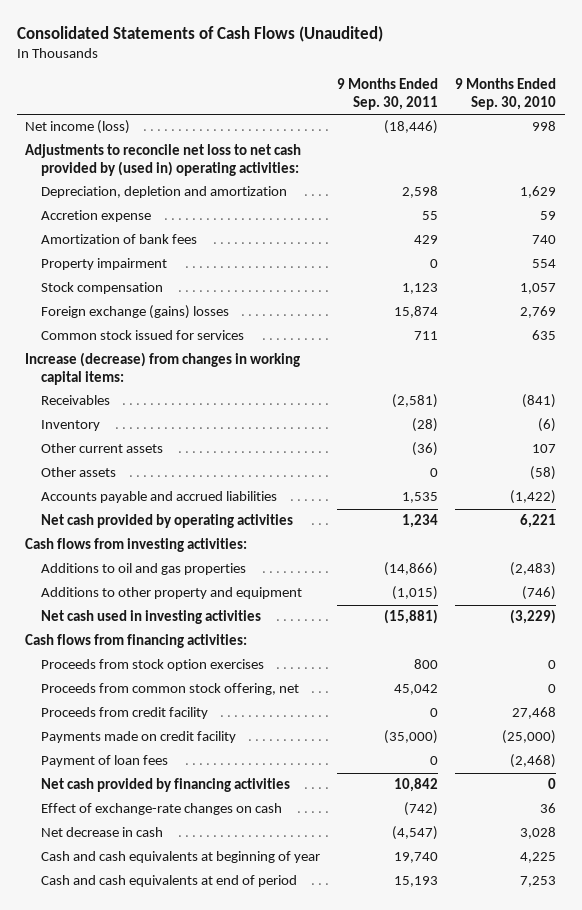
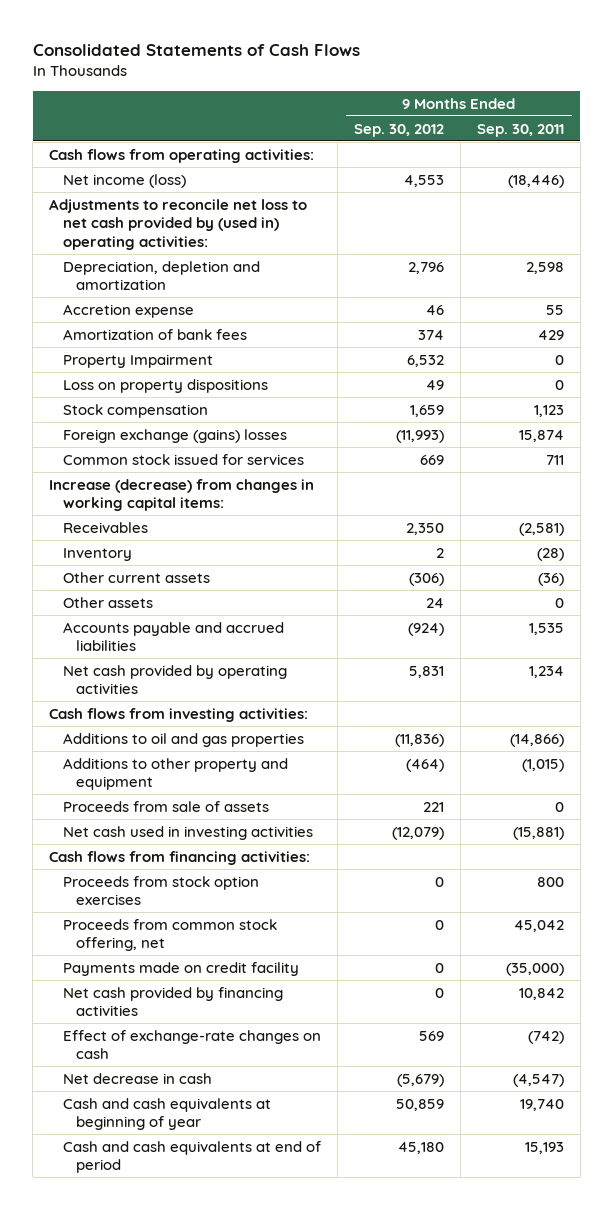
- Consolidated Statements of Cash Flows (Unaudited)
+ Consolidated Statements of Cash Flows
- | 9 Months Ended Sep. 30, 2011 | 9 Months Ended Sep. 30, 2010
+ | 9 Months Ended Sep. 30, 2012 | 9 Months Ended Sep. 30, 2011
+ Cash flows from operating activities:
- Property impairment | 0 | 554
+ Property Impairment | 6,532 | 0
+ Loss on property dispositions | 49 | 0
+ Proceeds from sale of assets | 221 | 0
- Proceeds from credit facility | 0 | 27,468
- Payment of loan fees | 0 | (2,468)

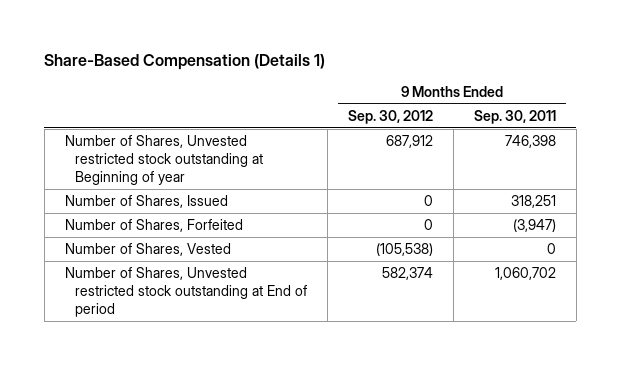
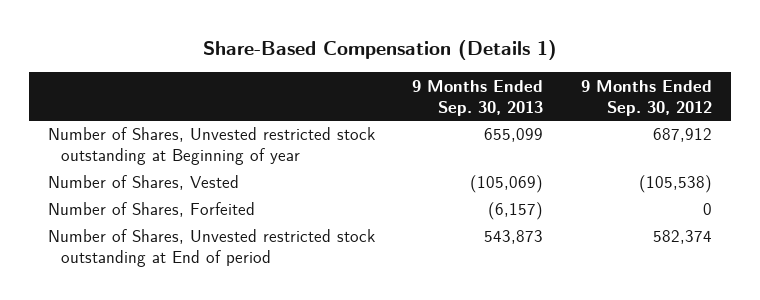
- | 9 Months Ended Sep. 30, 2012 | 9 Months Ended Sep. 30, 2011
+ | 9 Months Ended Sep. 30, 2013 | 9 Months Ended Sep. 30, 2012
- Number of Shares, Issued | 0 | 318,251
moved down: Number of Shares, Forfeited | (6,157) | 0

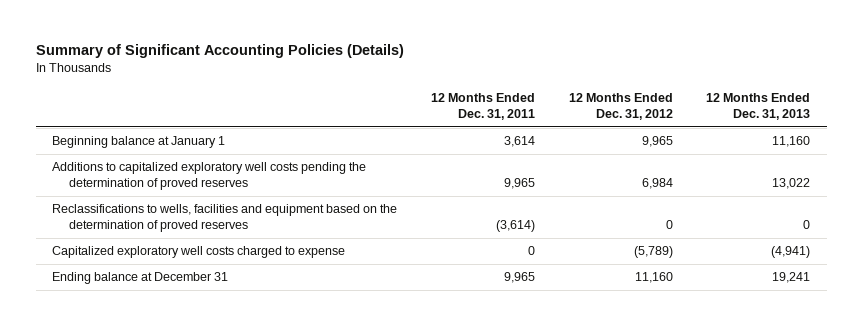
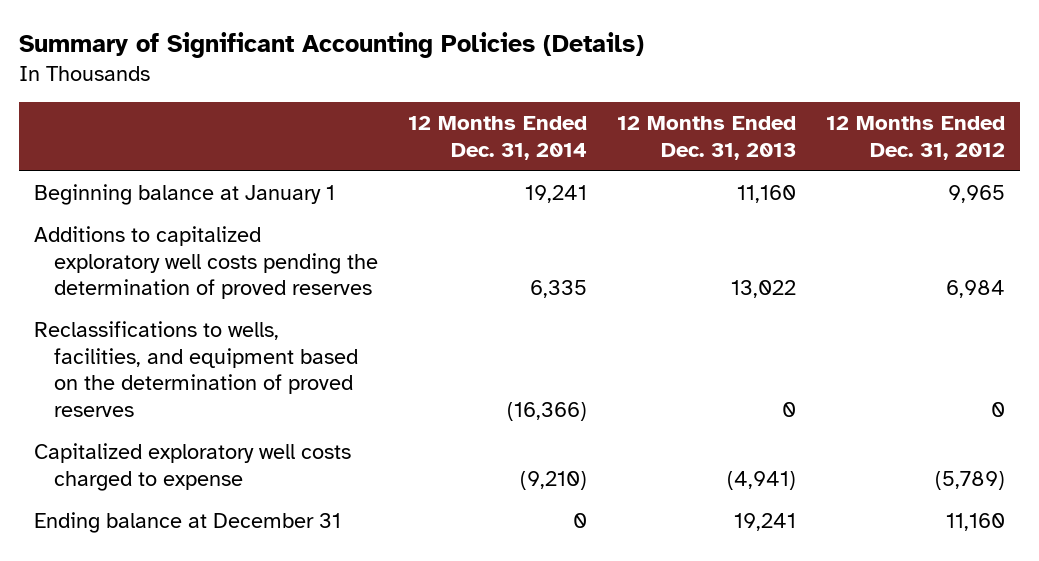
- | 12 Months Ended Dec. 31, 2011 | 12 Months Ended Dec. 31, 2012 | 12 Months Ended Dec. 31, 2013
+ | 12 Months Ended Dec. 31, 2014 | 12 Months Ended Dec. 31, 2013 | 12 Months Ended Dec. 31, 2012
- Reclassifications to wells, facilities and equipment based on the determination of proved reserves | (3,614) | 0 | 0
+ Reclassifications to wells, facilities, and equipment based on the determination of proved reserves | (16,366) | 0 | 0

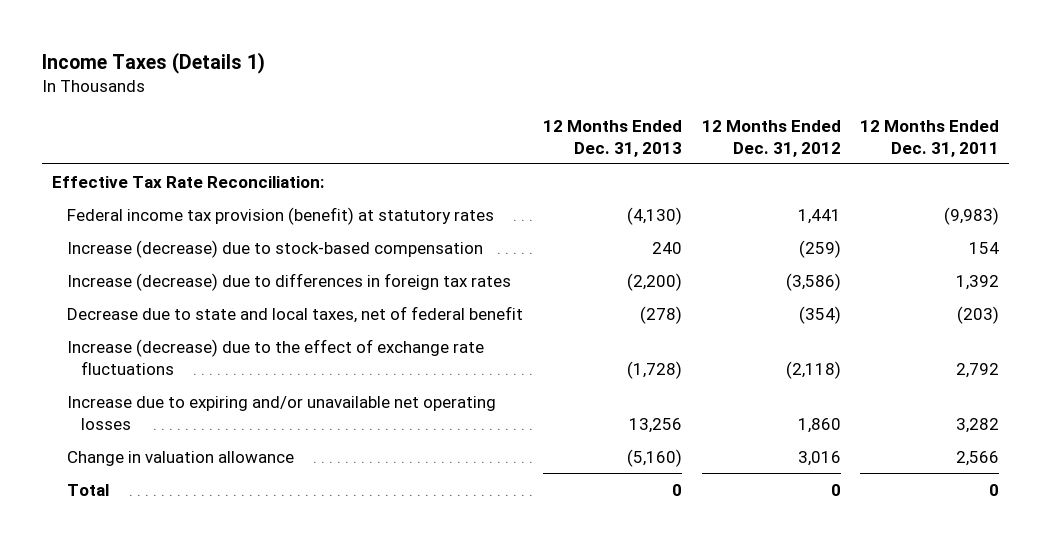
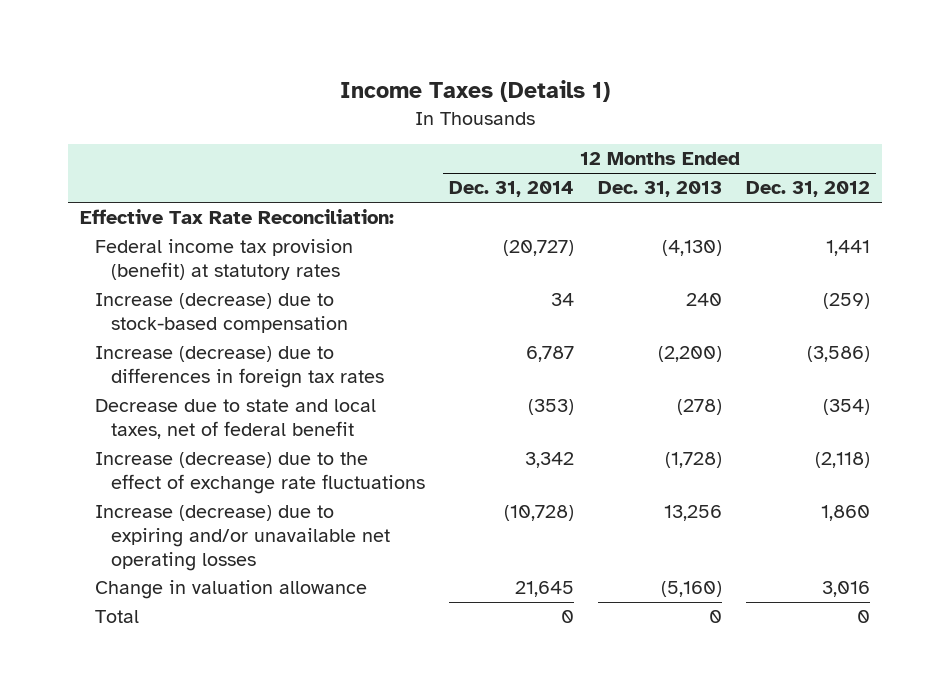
- | 12 Months Ended Dec. 31, 2013 | 12 Months Ended Dec. 31, 2012 | 12 Months Ended Dec. 31, 2011
+ | 12 Months Ended Dec. 31, 2014 | 12 Months Ended Dec. 31, 2013 | 12 Months Ended Dec. 31, 2012
- Increase due to expiring and/or unavailable net operating losses | 13,256 | 1,860 | 3,282
+ Increase (decrease) due to expiring and/or unavailable net operating losses | (10,728) | 13,256 | 1,860

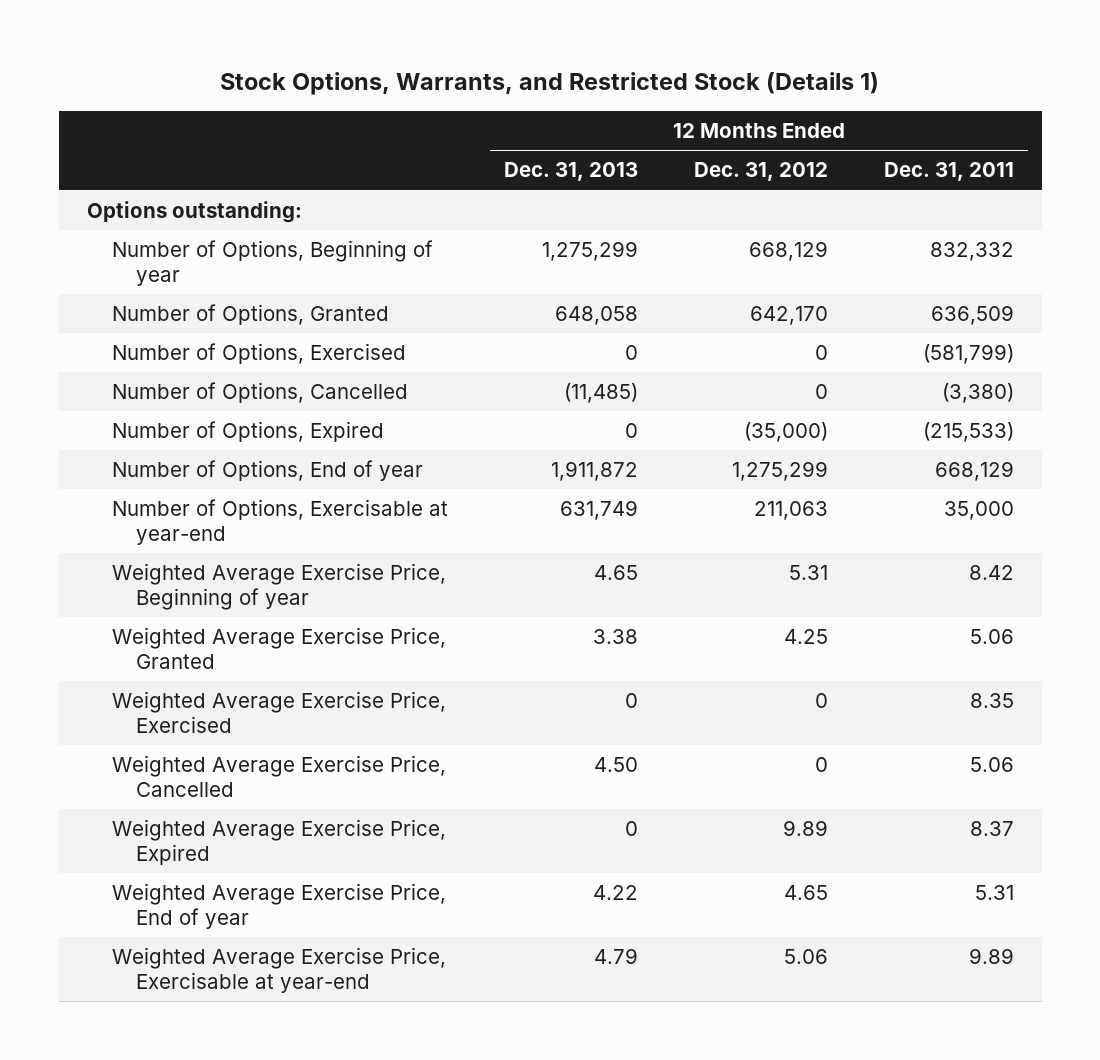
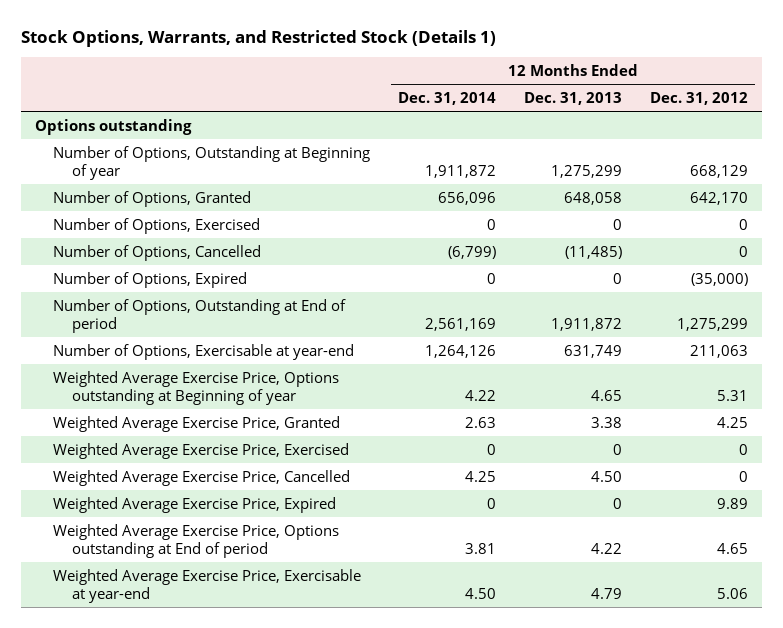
- | 12 Months Ended Dec. 31, 2013 | 12 Months Ended Dec. 31, 2012 | 12 Months Ended Dec. 31, 2011
+ | 12 Months Ended Dec. 31, 2014 | 12 Months Ended Dec. 31, 2013 | 12 Months Ended Dec. 31, 2012
- Options outstanding:
- Number of Options, Beginning of year | 1,275,299 | 668,129 | 832,332
+ Options outstanding
+ Number of Options, Outstanding at Beginning of year | 1,911,872 | 1,275,299 | 668,129
- Number of Options, End of year | 1,911,872 | 1,275,299 | 668,129
+ Number of Options, Outstanding at End of period | 2,561,169 | 1,911,872 | 1,275,299
- Weighted Average Exercise Price, Beginning of year | 4.65 | 5.31 | 8.42
+ Weighted Average Exercise Price, Options outstanding at Beginning of year | 4.22 | 4.65 | 5.31
- Weighted Average Exercise Price, End of year | 4.22 | 4.65 | 5.31
+ Weighted Average Exercise Price, Options outstanding at End of period | 3.81 | 4.22 | 4.65

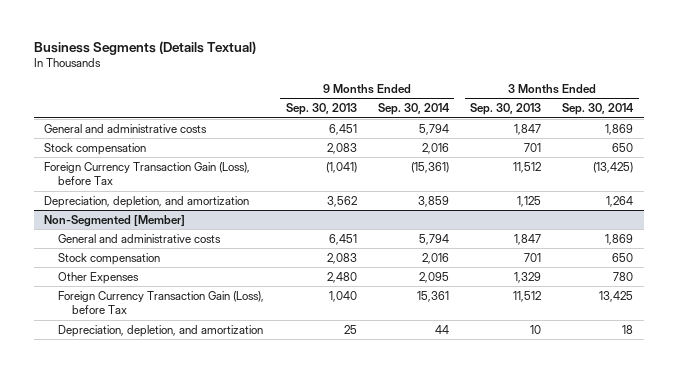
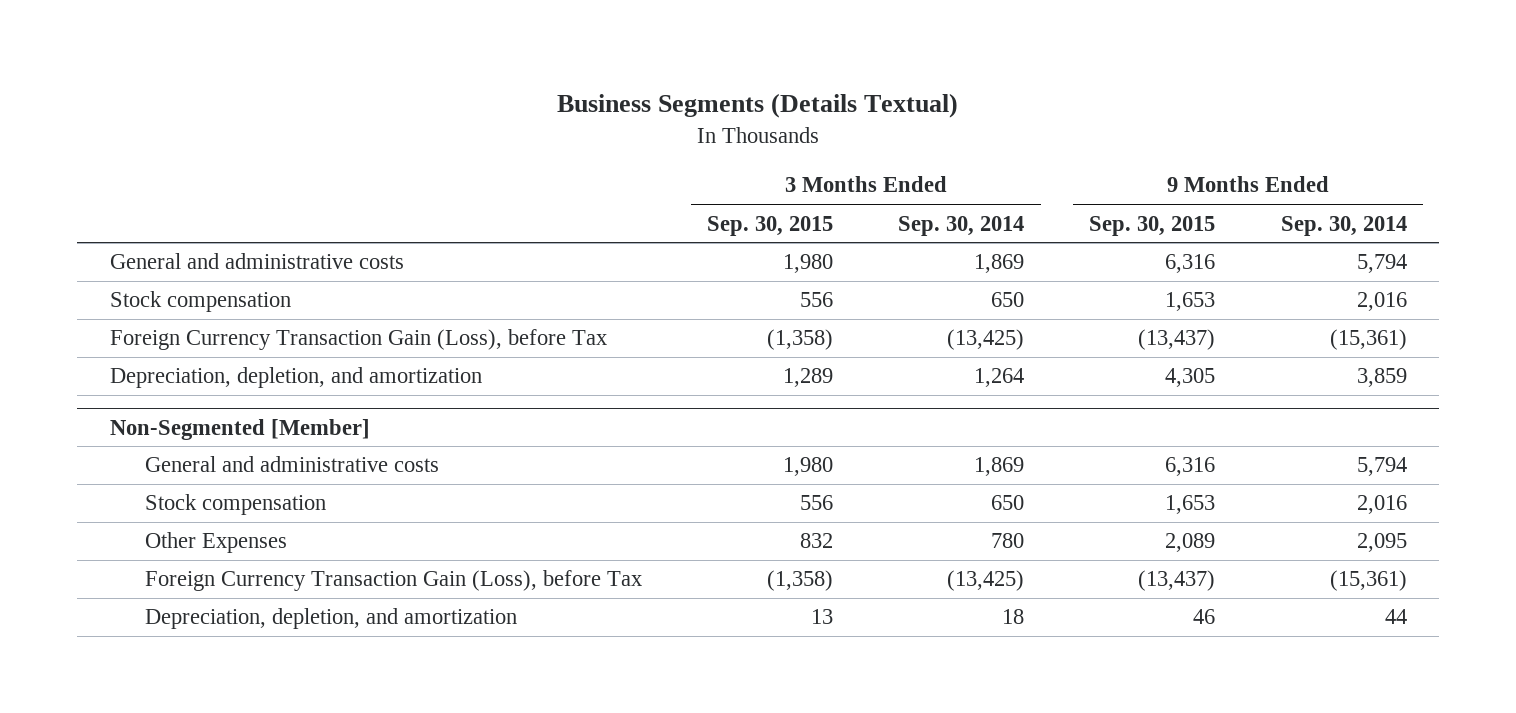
- | 9 Months Ended Sep. 30, 2013 | 9 Months Ended Sep. 30, 2014 | 3 Months Ended Sep. 30, 2013 | 3 Months Ended Sep. 30, 2014
+ | 3 Months Ended Sep. 30, 2015 | 3 Months Ended Sep. 30, 2014 | 9 Months Ended Sep. 30, 2015 | 9 Months Ended Sep. 30, 2014
@ Non-Segmented [Member]
- Foreign Currency Transaction Gain (Loss), before Tax | 1,040 | 15,361 | 11,512 | 13,425
+ Foreign Currency Transaction Gain (Loss), before Tax | (1,358) | (13,425) | (13,437) | (15,361)

